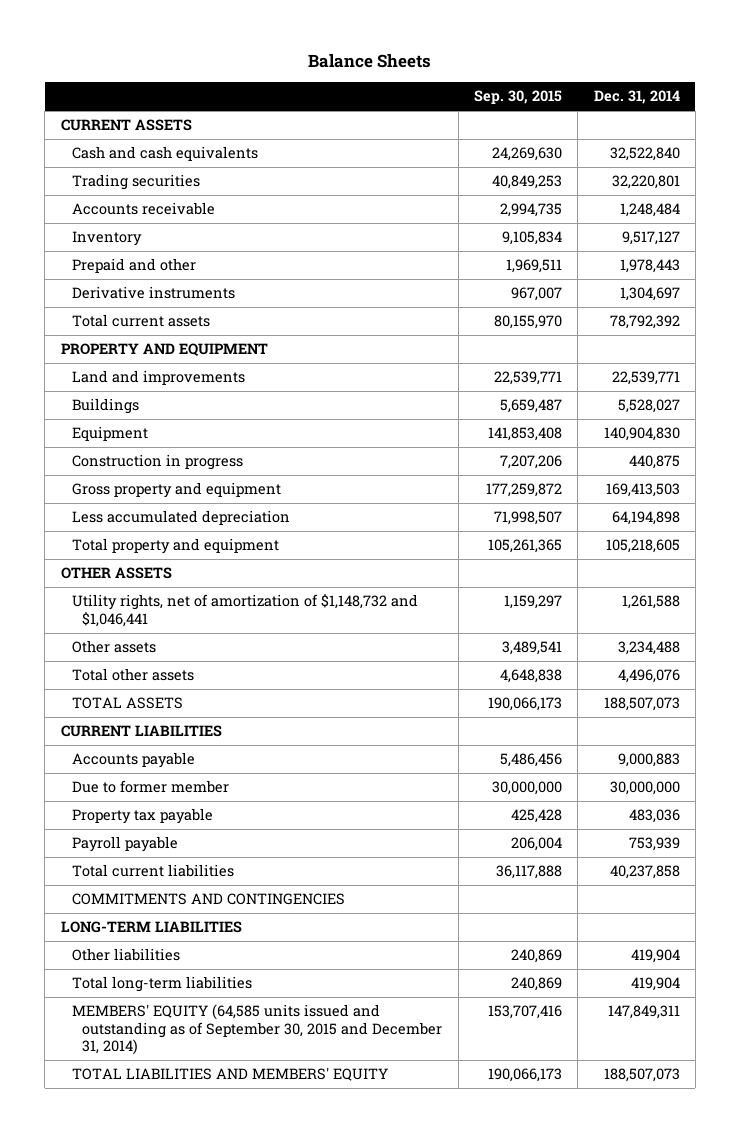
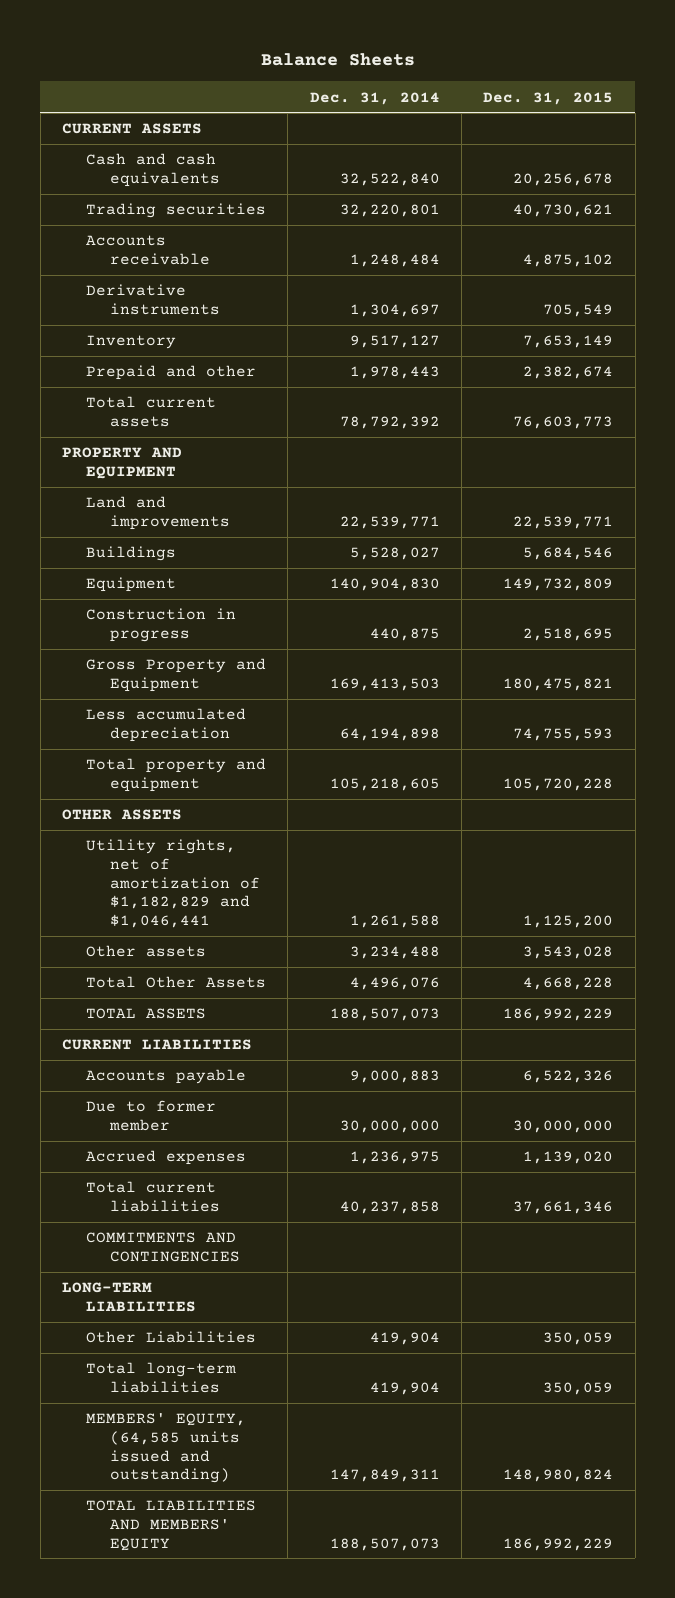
- | Sep. 30, 2015 | Dec. 31, 2014
+ | Dec. 31, 2014 | Dec. 31, 2015
moved up: Derivative instruments | 1,304,697 | 705,549
- Gross property and equipment | 177,259,872 | 169,413,503
+ Gross Property and Equipment | 169,413,503 | 180,475,821
- Utility rights, net of amortization of $1,148,732 and $1,046,441 | 1,159,297 | 1,261,588
+ Utility rights, net of amortization of $1,182,829 and $1,046,441 | 1,261,588 | 1,125,200
- Total other assets | 4,648,838 | 4,496,076
+ Total Other Assets | 4,496,076 | 4,668,228
- Property tax payable | 425,428 | 483,036
- Payroll payable | 206,004 | 753,939
+ Accrued expenses | 1,236,975 | 1,139,020
- Other liabilities | 240,869 | 419,904
+ Other Liabilities | 419,904 | 350,059
- MEMBERS' EQUITY (64,585 units issued and outstanding as of September 30, 2015 and December 31, 2014) | 153,707,416 | 147,849,311
+ MEMBERS' EQUITY, (64,585 units issued and outstanding) | 147,849,311 | 148,980,824

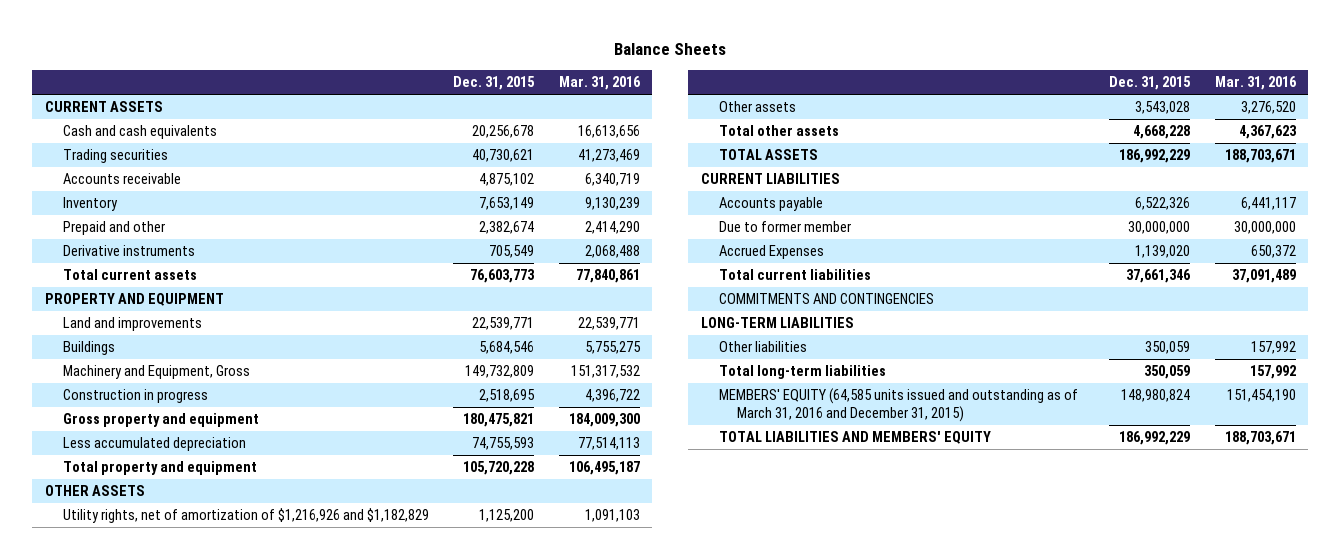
- | Dec. 31, 2014 | Dec. 31, 2015
+ | Dec. 31, 2015 | Mar. 31, 2016
moved down: Derivative instruments | 705,549 | 2,068,488
- Equipment | 140,904,830 | 149,732,809
+ Machinery and Equipment, Gross | 149,732,809 | 151,317,532
- Gross Property and Equipment | 169,413,503 | 180,475,821
+ Gross property and equipment | 180,475,821 | 184,009,300
- Utility rights, net of amortization of $1,182,829 and $1,046,441 | 1,261,588 | 1,125,200
+ Utility rights, net of amortization of $1,216,926 and $1,182,829 | 1,125,200 | 1,091,103
- Total Other Assets | 4,496,076 | 4,668,228
+ Total other assets | 4,668,228 | 4,367,623
- Accrued expenses | 1,236,975 | 1,139,020
+ Accrued Expenses | 1,139,020 | 650,372
- Other Liabilities | 419,904 | 350,059
+ Other liabilities | 350,059 | 157,992
- MEMBERS' EQUITY, (64,585 units issued and outstanding) | 147,849,311 | 148,980,824
+ MEMBERS' EQUITY (64,585 units issued and outstanding as of March 31, 2016 and December 31, 2015) | 148,980,824 | 151,454,190

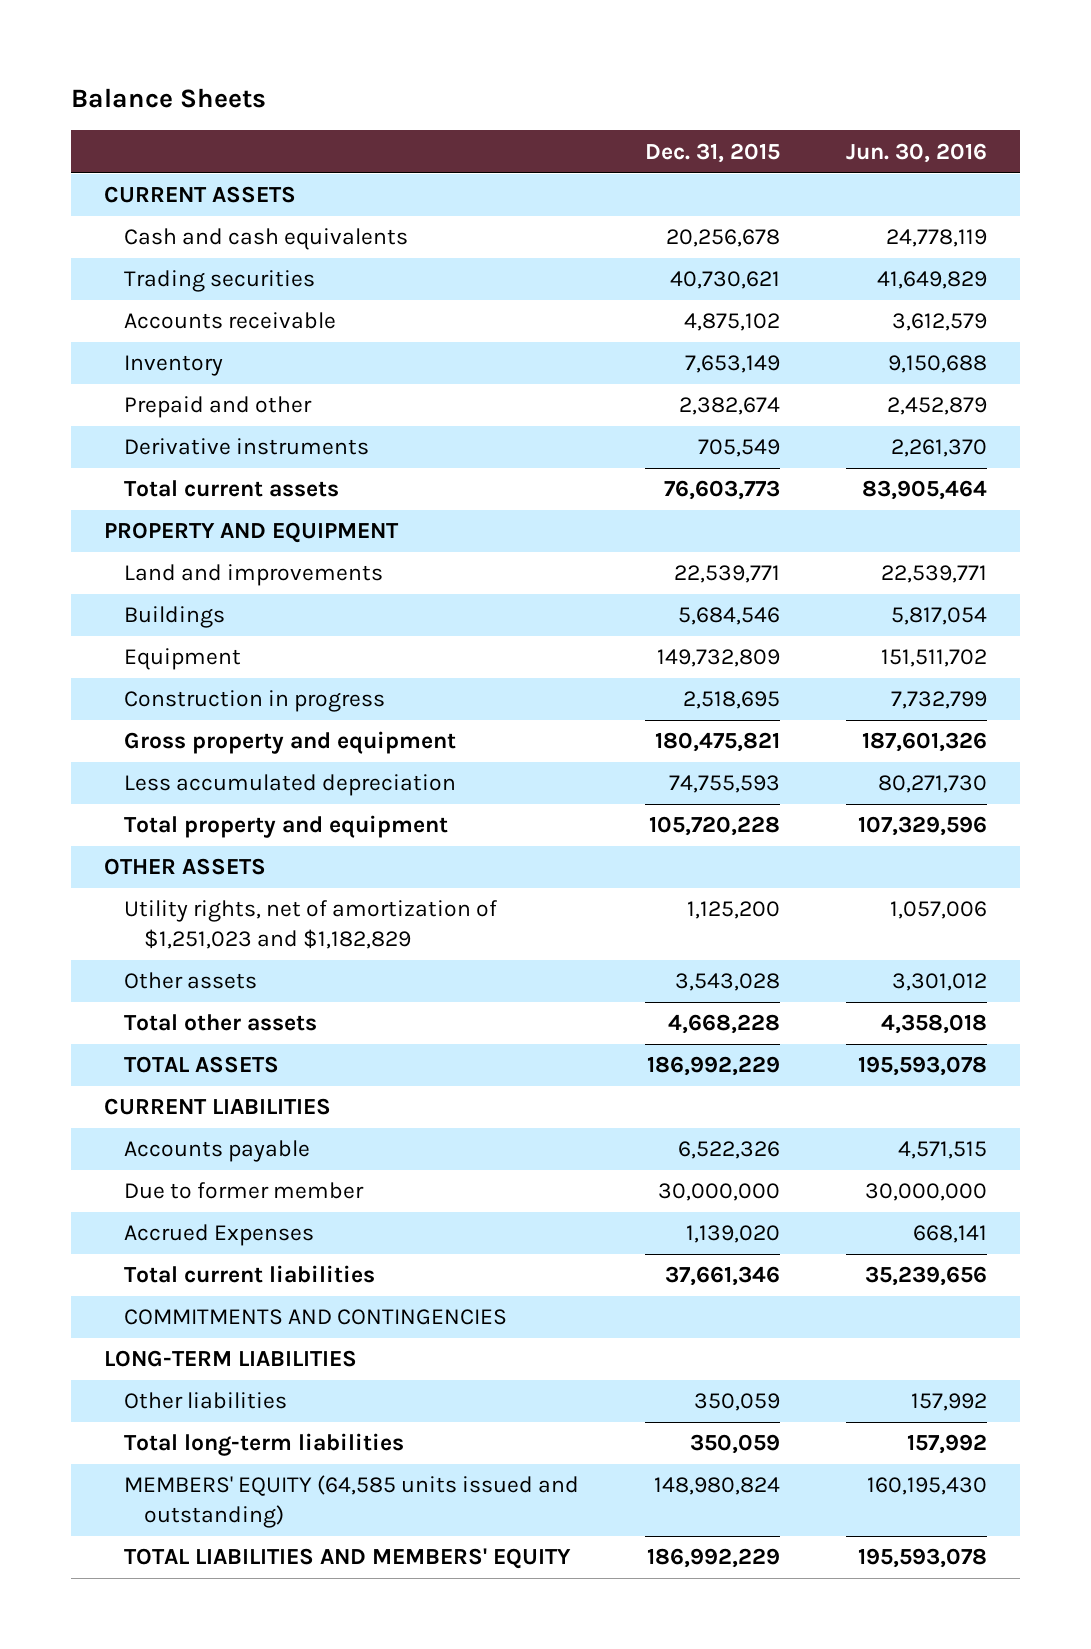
- | Dec. 31, 2015 | Mar. 31, 2016
+ | Dec. 31, 2015 | Jun. 30, 2016
- Machinery and Equipment, Gross | 149,732,809 | 151,317,532
+ Equipment | 149,732,809 | 151,511,702
- Utility rights, net of amortization of $1,216,926 and $1,182,829 | 1,125,200 | 1,091,103
+ Utility rights, net of amortization of $1,251,023 and $1,182,829 | 1,125,200 | 1,057,006
- MEMBERS' EQUITY (64,585 units issued and outstanding as of March 31, 2016 and December 31, 2015) | 148,980,824 | 151,454,190
+ MEMBERS' EQUITY (64,585 units issued and outstanding) | 148,980,824 | 160,195,430

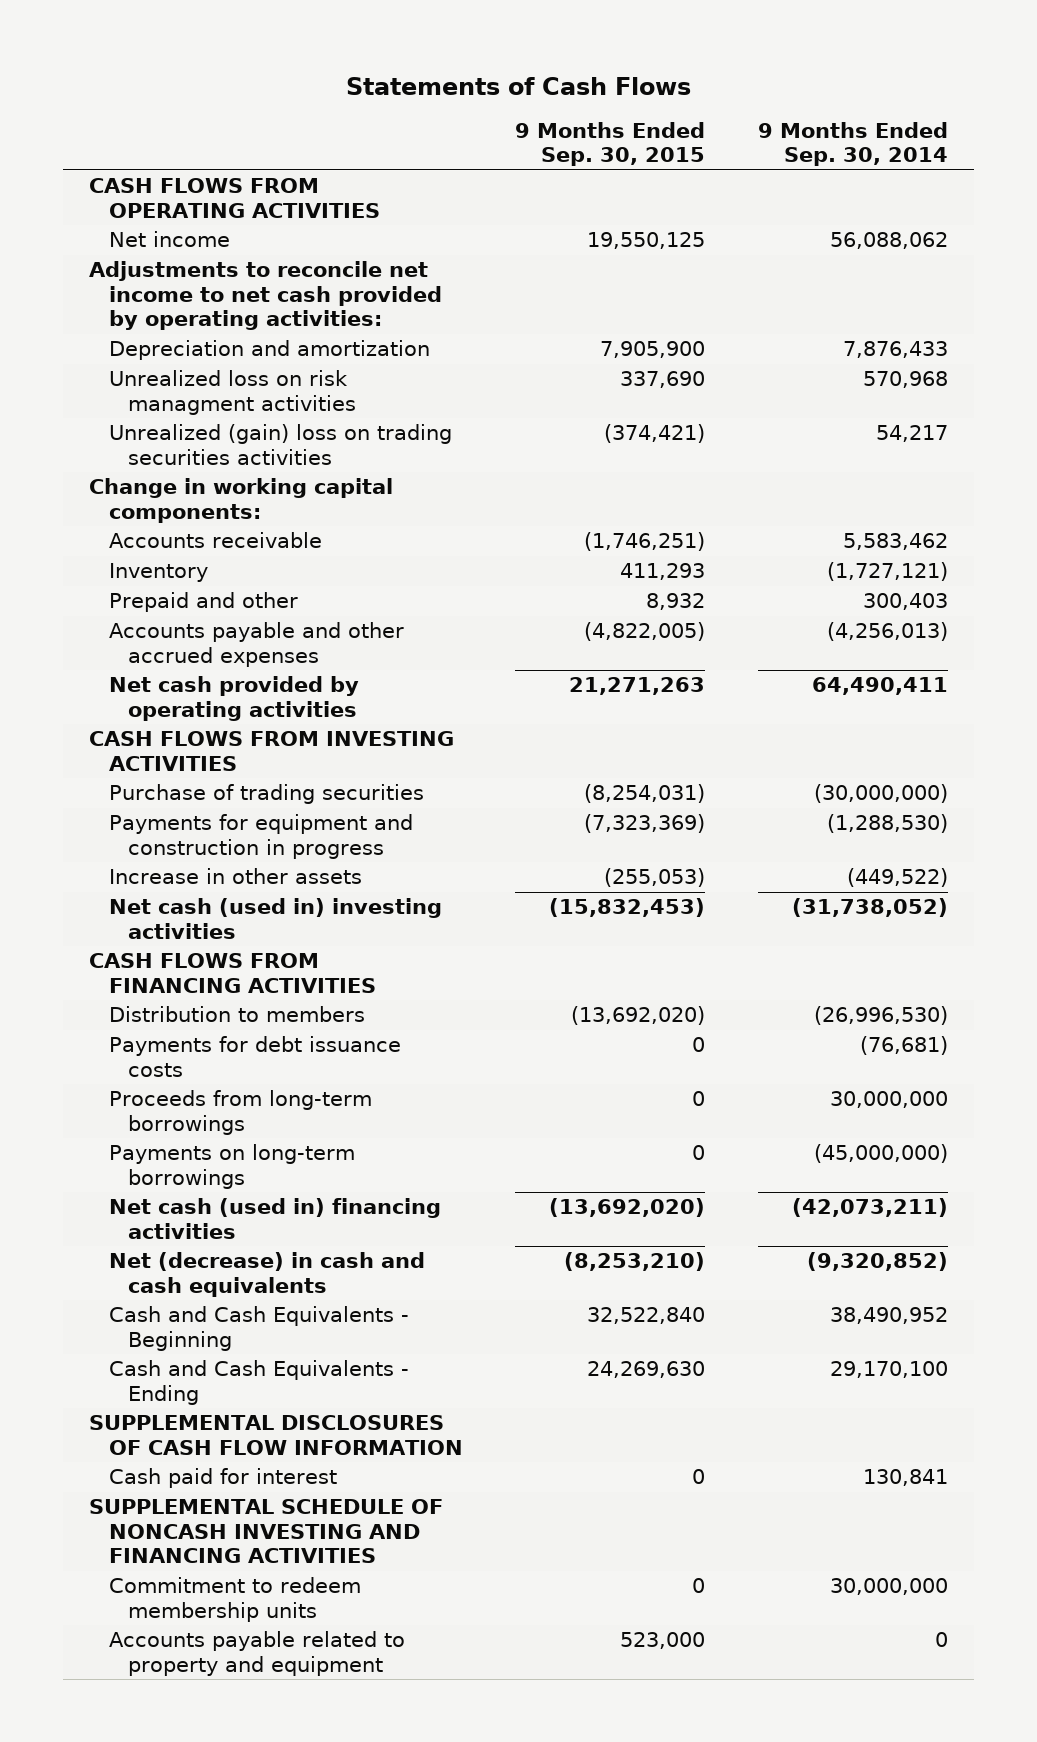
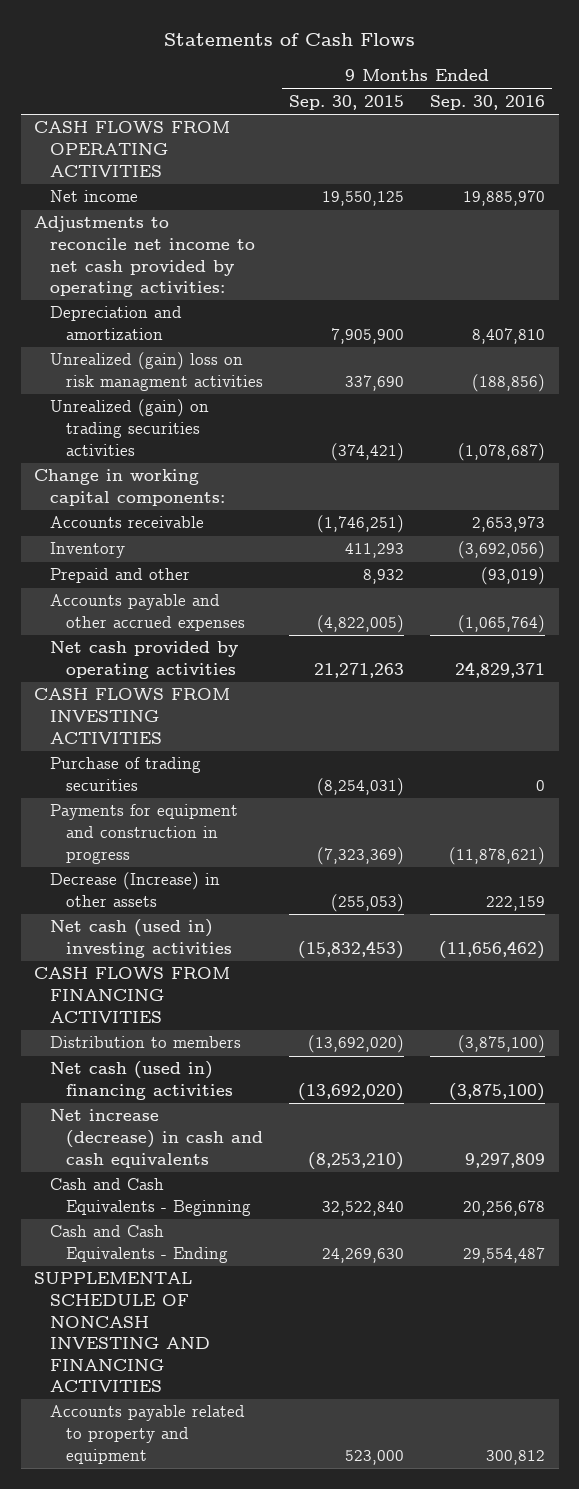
- | 9 Months Ended Sep. 30, 2015 | 9 Months Ended Sep. 30, 2014
+ | 9 Months Ended Sep. 30, 2015 | 9 Months Ended Sep. 30, 2016
- Unrealized loss on risk managment activities | 337,690 | 570,968
- Unrealized (gain) loss on trading securities activities | (374,421) | 54,217
+ Unrealized (gain) loss on risk managment activities | 337,690 | (188,856)
+ Unrealized (gain) on trading securities activities | (374,421) | (1,078,687)
- Increase in other assets | (255,053) | (449,522)
+ Decrease (Increase) in other assets | (255,053) | 222,159
- Payments for debt issuance costs | 0 | (76,681)
- Proceeds from long-term borrowings | 0 | 30,000,000
- Payments on long-term borrowings | 0 | (45,000,000)
- Net (decrease) in cash and cash equivalents | (8,253,210) | (9,320,852)
+ Net increase (decrease) in cash and cash equivalents | (8,253,210) | 9,297,809
- SUPPLEMENTAL DISCLOSURES OF CASH FLOW INFORMATION
- Cash paid for interest | 0 | 130,841
- Commitment to redeem membership units | 0 | 30,000,000

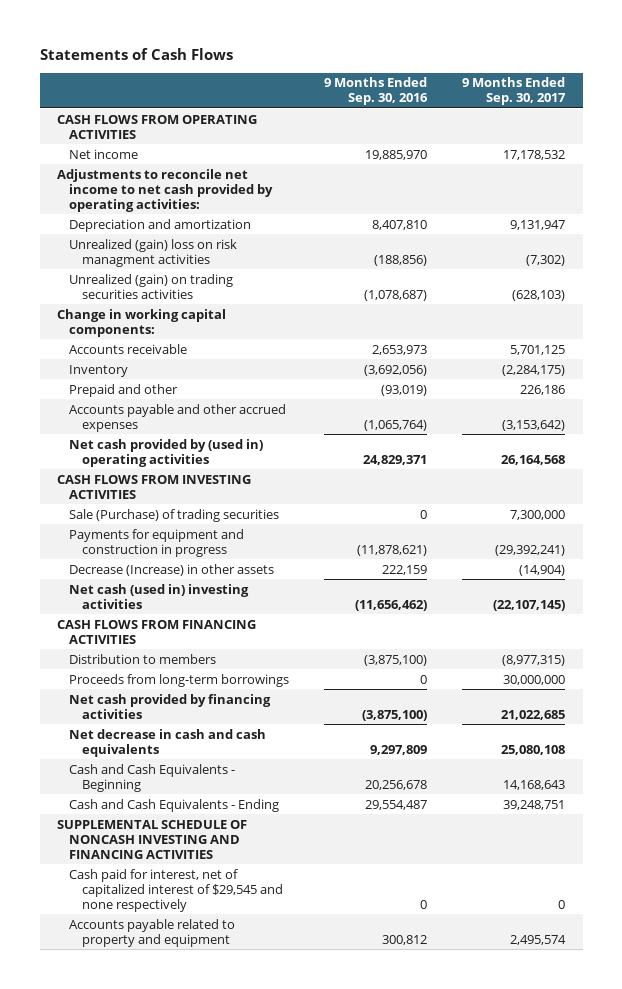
- | 9 Months Ended Sep. 30, 2015 | 9 Months Ended Sep. 30, 2016
+ | 9 Months Ended Sep. 30, 2016 | 9 Months Ended Sep. 30, 2017
- Net cash provided by operating activities | 21,271,263 | 24,829,371
+ Net cash provided by (used in) operating activities | 24,829,371 | 26,164,568
- Purchase of trading securities | (8,254,031) | 0
+ Sale (Purchase) of trading securities | 0 | 7,300,000
- Net cash (used in) financing activities | (13,692,020) | (3,875,100)
- Net increase (decrease) in cash and cash equivalents | (8,253,210) | 9,297,809
+ Proceeds from long-term borrowings | 0 | 30,000,000
+ Net cash provided by financing activities | (3,875,100) | 21,022,685
+ Net decrease in cash and cash equivalents | 9,297,809 | 25,080,108
+ Cash paid for interest, net of capitalized interest of $29,545 and none respectively | 0 | 0

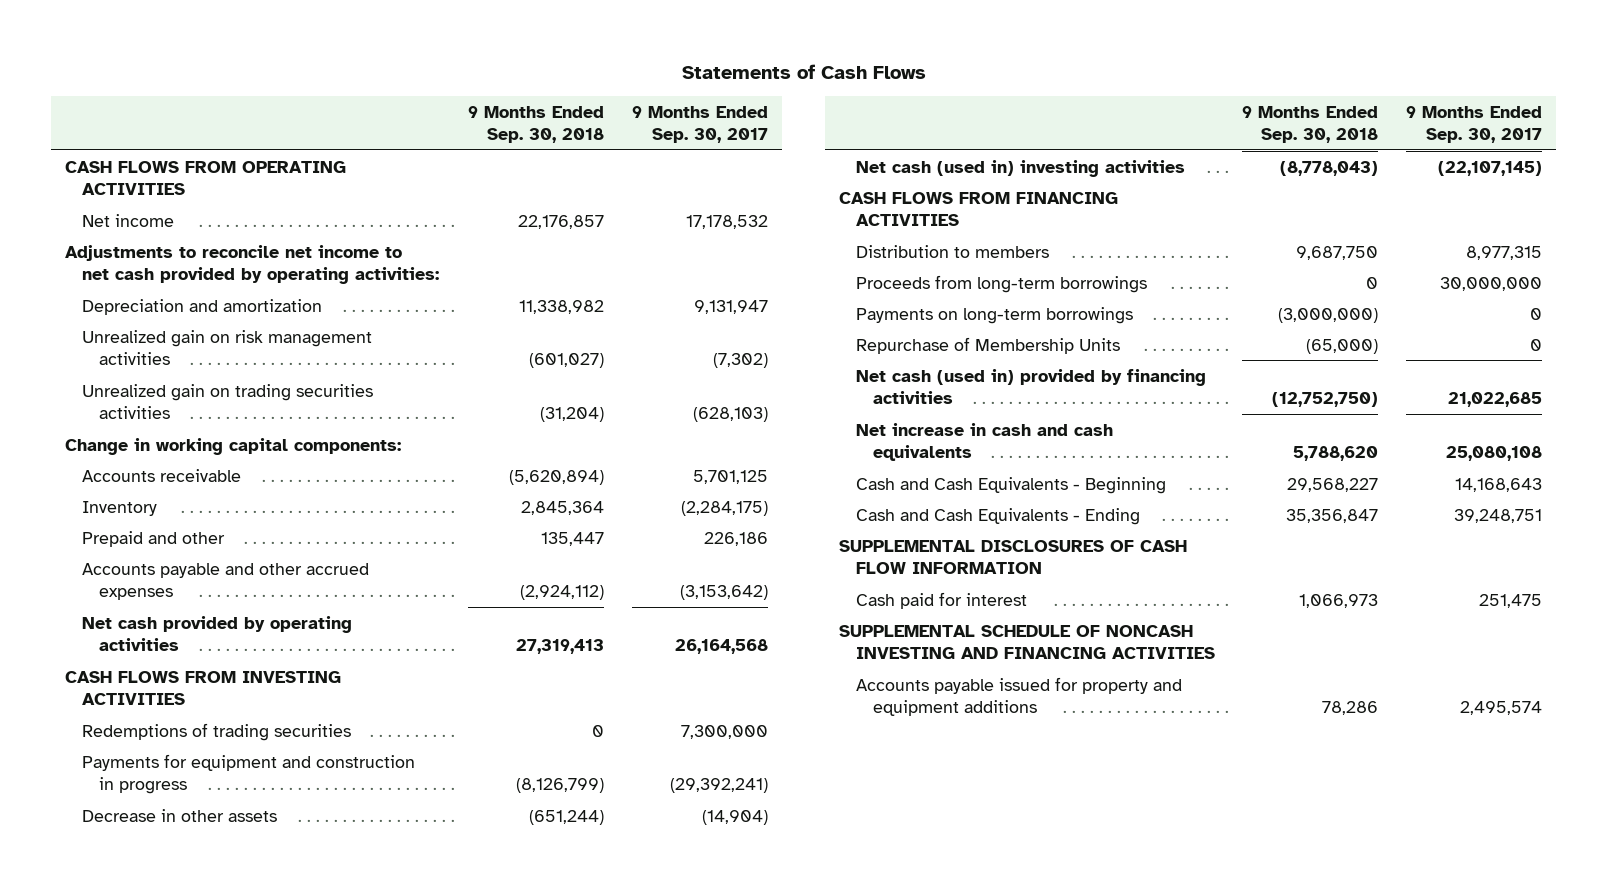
- | 9 Months Ended Sep. 30, 2016 | 9 Months Ended Sep. 30, 2017
+ | 9 Months Ended Sep. 30, 2018 | 9 Months Ended Sep. 30, 2017
- Unrealized (gain) loss on risk managment activities | (188,856) | (7,302)
- Unrealized (gain) on trading securities activities | (1,078,687) | (628,103)
+ Unrealized gain on risk management activities | (601,027) | (7,302)
+ Unrealized gain on trading securities activities | (31,204) | (628,103)
- Net cash provided by (used in) operating activities | 24,829,371 | 26,164,568
+ Net cash provided by operating activities | 27,319,413 | 26,164,568
- Sale (Purchase) of trading securities | 0 | 7,300,000
+ Redemptions of trading securities | 0 | 7,300,000
- Decrease (Increase) in other assets | 222,159 | (14,904)
+ Decrease in other assets | (651,244) | (14,904)
- Distribution to members | (3,875,100) | (8,977,315)
+ Distribution to members | 9,687,750 | 8,977,315
- Net cash provided by financing activities | (3,875,100) | 21,022,685
- Net decrease in cash and cash equivalents | 9,297,809 | 25,080,108
+ Payments on long-term borrowings | (3,000,000) | 0
+ Repurchase of Membership Units | (65,000) | 0
+ Net cash (used in) provided by financing activities | (12,752,750) | 21,022,685
+ Net increase in cash and cash equivalents | 5,788,620 | 25,080,108
+ SUPPLEMENTAL DISCLOSURES OF CASH FLOW INFORMATION
+ Cash paid for interest | 1,066,973 | 251,475
- Cash paid for interest, net of capitalized interest of $29,545 and none respectively | 0 | 0
- Accounts payable related to property and equipment | 300,812 | 2,495,574
+ Accounts payable issued for property and equipment additions | 78,286 | 2,495,574

